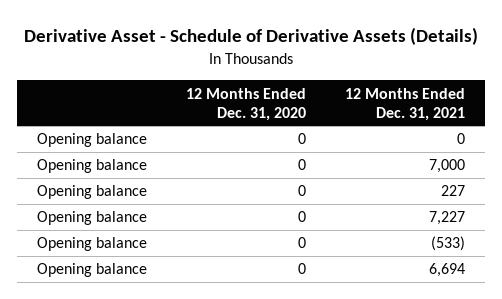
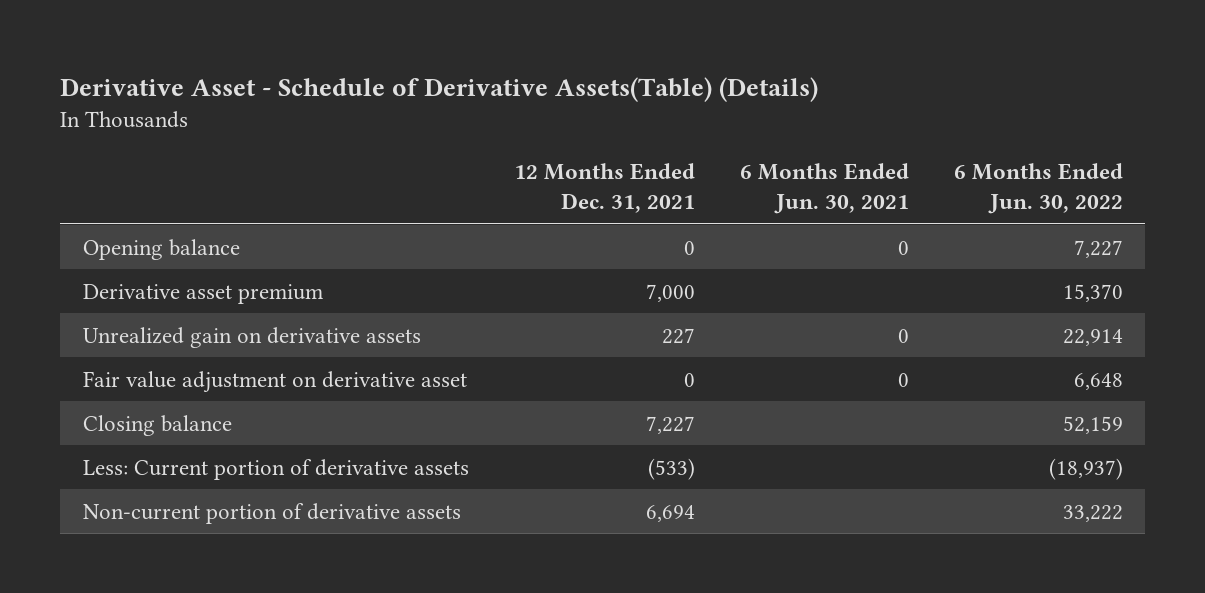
- Derivative Asset - Schedule of Derivative Assets (Details)
+ Derivative Asset - Schedule of Derivative Assets(Table) (Details)
- | 12 Months Ended Dec. 31, 2020 | 12 Months Ended Dec. 31, 2021
+ | 12 Months Ended Dec. 31, 2021 | 6 Months Ended Jun. 30, 2021 | 6 Months Ended Jun. 30, 2022
- Opening balance | 0 | 7,000
- Opening balance | 0 | 227
- Opening balance | 0 | 7,227
- Opening balance | 0 | (533)
- Opening balance | 0 | 6,694
+ Derivative asset premium | 7,000 | | 15,370
+ Unrealized gain on derivative assets | 227 | 0 | 22,914
+ Fair value adjustment on derivative asset | 0 | 0 | 6,648
+ Closing balance | 7,227 | | 52,159
+ Less: Current portion of derivative assets | (533) | | (18,937)
+ Non-current portion of derivative assets | 6,694 | | 33,222

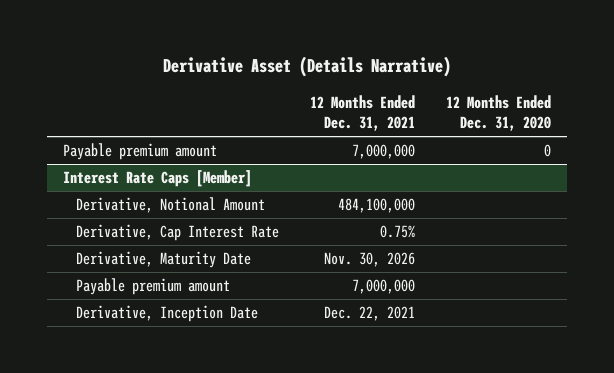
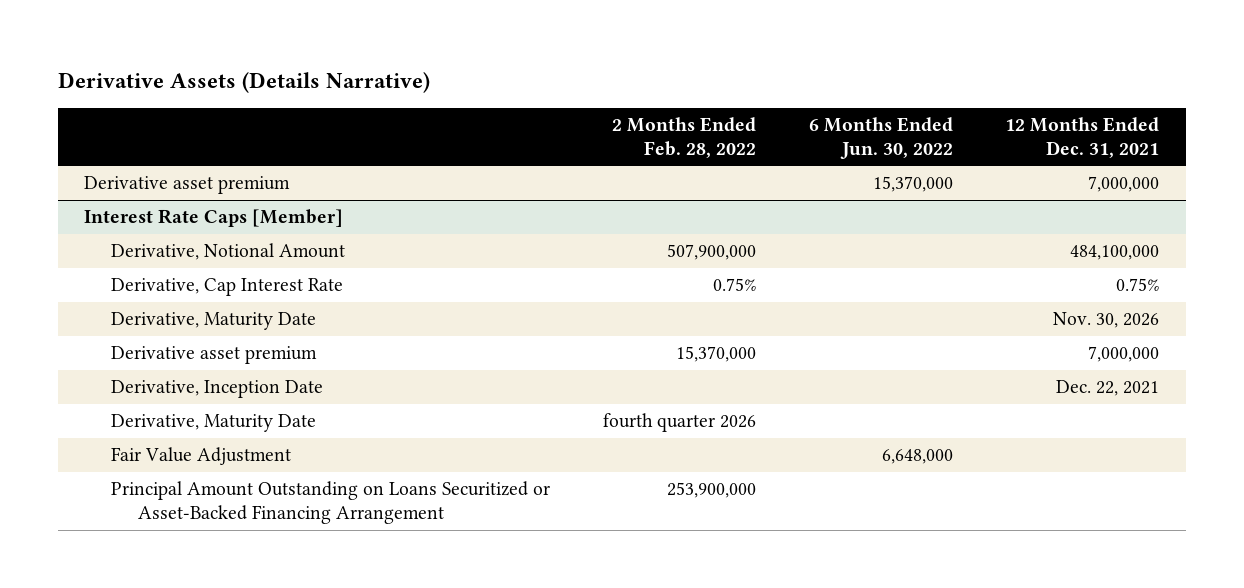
- Derivative Asset (Details Narrative)
+ Derivative Assets (Details Narrative)
- | 12 Months Ended Dec. 31, 2021 | 12 Months Ended Dec. 31, 2020
+ | 2 Months Ended Feb. 28, 2022 | 6 Months Ended Jun. 30, 2022 | 12 Months Ended Dec. 31, 2021
- Payable premium amount | 7,000,000 | 0
+ Derivative asset premium | | 15,370,000 | 7,000,000
@ Interest Rate Caps [Member]
- Payable premium amount | 7,000,000 |
+ Derivative asset premium | 15,370,000 | | 7,000,000
+ Derivative, Maturity Date | fourth quarter 2026 | |
+ Fair Value Adjustment | | 6,648,000 |
+ Principal Amount Outstanding on Loans Securitized or Asset-Backed Financing Arrangement | 253,900,000 | |

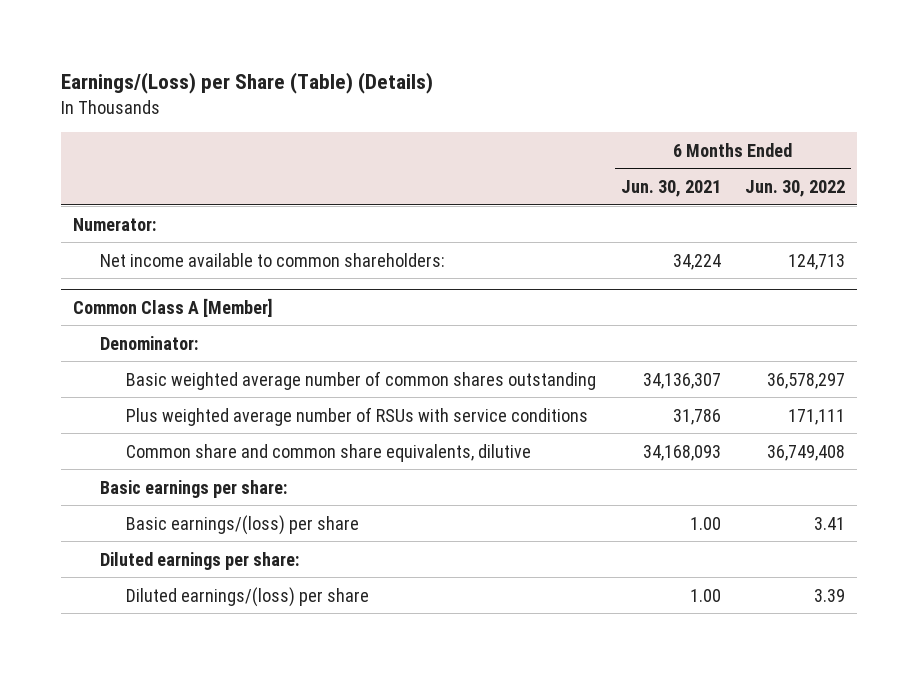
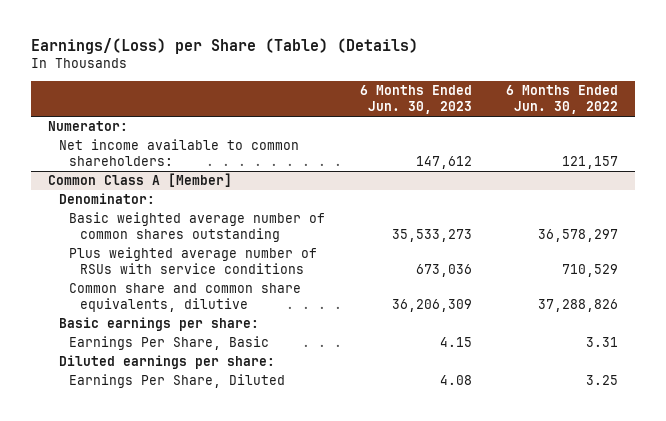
- | 6 Months Ended Jun. 30, 2021 | 6 Months Ended Jun. 30, 2022
+ | 6 Months Ended Jun. 30, 2023 | 6 Months Ended Jun. 30, 2022
- Net income available to common shareholders: | 34,224 | 124,713
+ Net income available to common shareholders: | 147,612 | 121,157
@ Common Class A [Member]
- Plus weighted average number of RSUs with service conditions | 31,786 | 171,111
- Common share and common share equivalents, dilutive | 34,168,093 | 36,749,408
+ Plus weighted average number of RSUs with service conditions | 673,036 | 710,529
+ Common share and common share equivalents, dilutive | 36,206,309 | 37,288,826
- Basic earnings/(loss) per share | 1.00 | 3.41
+ Earnings Per Share, Basic | 4.15 | 3.31
- Diluted earnings/(loss) per share | 1.00 | 3.39
+ Earnings Per Share, Diluted | 4.08 | 3.25

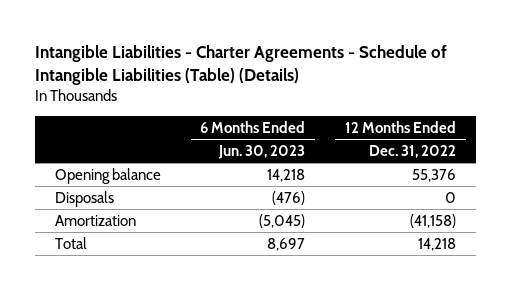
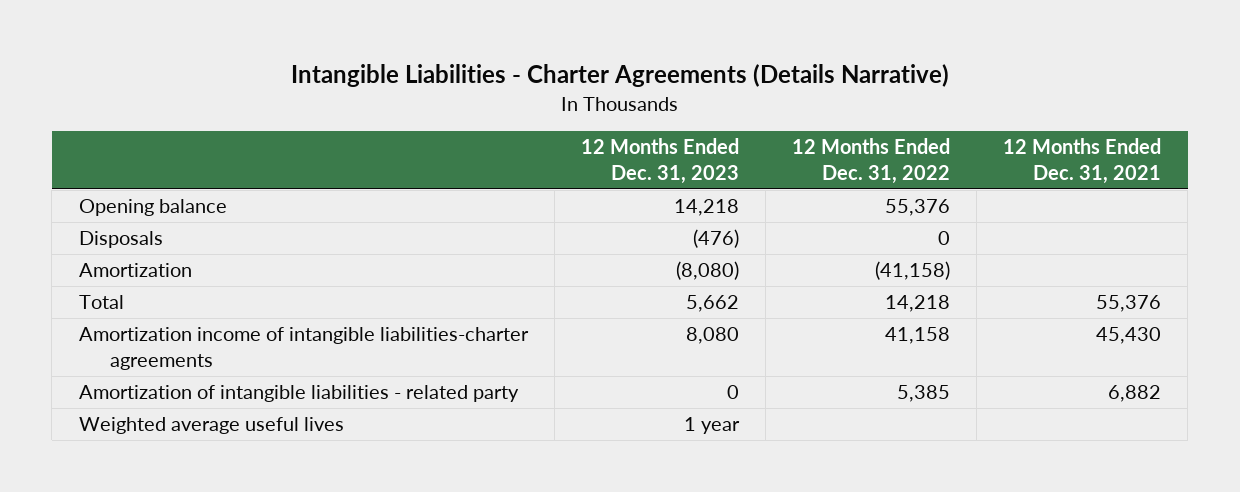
- Intangible Liabilities - Charter Agreements - Schedule of Intangible Liabilities (Table) (Details)
+ Intangible Liabilities - Charter Agreements (Details Narrative)
- | 6 Months Ended Jun. 30, 2023 | 12 Months Ended Dec. 31, 2022
+ | 12 Months Ended Dec. 31, 2023 | 12 Months Ended Dec. 31, 2022 | 12 Months Ended Dec. 31, 2021
+ Amortization income of intangible liabilities-charter agreements | 8,080 | 41,158 | 45,430
+ Amortization of intangible liabilities - related party | 0 | 5,385 | 6,882
+ Weighted average useful lives | 1 year | |

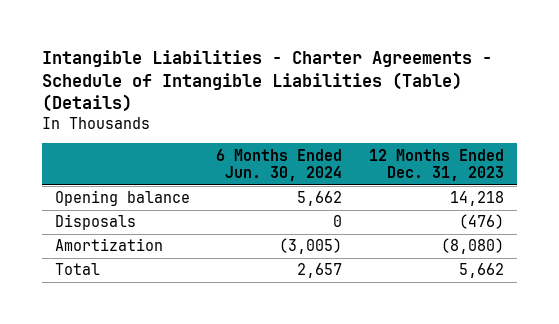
- Intangible Liabilities - Charter Agreements (Details Narrative)
+ Intangible Liabilities - Charter Agreements - Schedule of Intangible Liabilities (Table) (Details)
- | 12 Months Ended Dec. 31, 2023 | 12 Months Ended Dec. 31, 2022 | 12 Months Ended Dec. 31, 2021
+ | 6 Months Ended Jun. 30, 2024 | 12 Months Ended Dec. 31, 2023
- Amortization income of intangible liabilities-charter agreements | 8,080 | 41,158 | 45,430
- Amortization of intangible liabilities - related party | 0 | 5,385 | 6,882
- Weighted average useful lives | 1 year | |

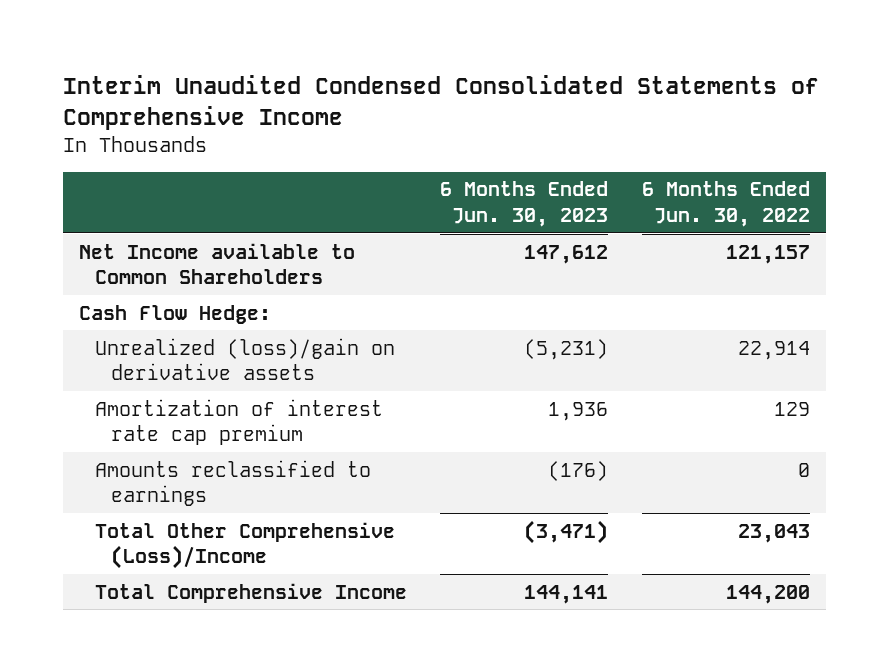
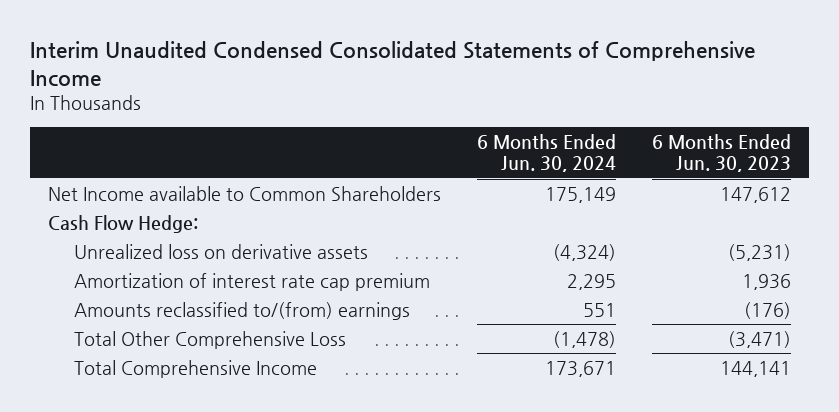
- | 6 Months Ended Jun. 30, 2023 | 6 Months Ended Jun. 30, 2022
+ | 6 Months Ended Jun. 30, 2024 | 6 Months Ended Jun. 30, 2023
- Unrealized (loss)/gain on derivative assets | (5,231) | 22,914
+ Unrealized loss on derivative assets | (4,324) | (5,231)
- Amounts reclassified to earnings | (176) | 0
- Total Other Comprehensive (Loss)/Income | (3,471) | 23,043
+ Amounts reclassified to/(from) earnings | 551 | (176)
+ Total Other Comprehensive Loss | (1,478) | (3,471)

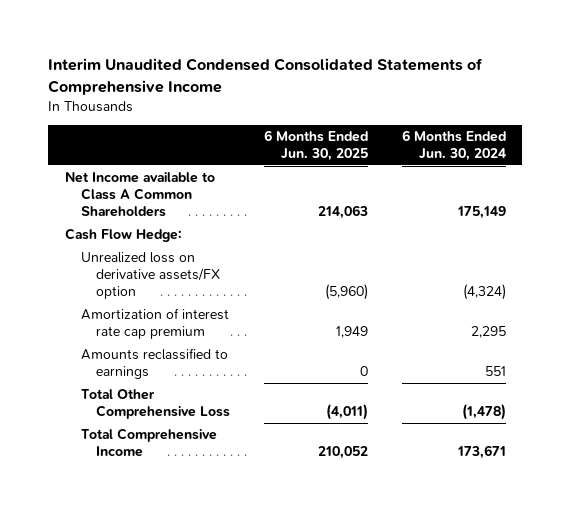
- | 6 Months Ended Jun. 30, 2024 | 6 Months Ended Jun. 30, 2023
+ | 6 Months Ended Jun. 30, 2025 | 6 Months Ended Jun. 30, 2024
- Net Income available to Common Shareholders | 175,149 | 147,612
+ Net Income available to Class A Common Shareholders | 214,063 | 175,149
- Unrealized loss on derivative assets | (4,324) | (5,231)
+ Unrealized loss on derivative assets/FX option | (5,960) | (4,324)
- Amounts reclassified to/(from) earnings | 551 | (176)
+ Amounts reclassified to earnings | 0 | 551

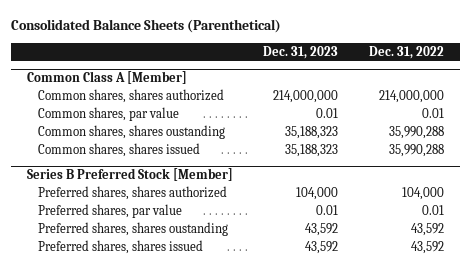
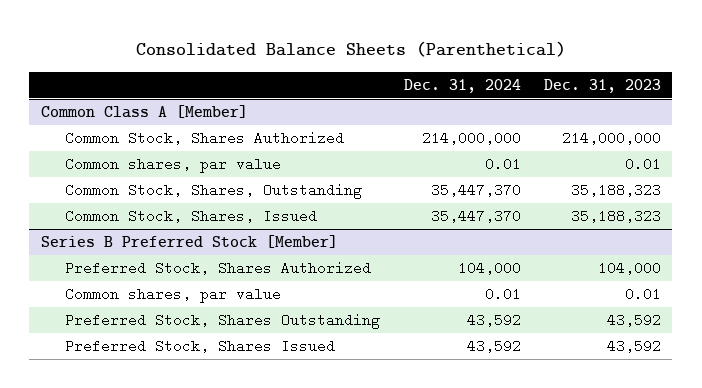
- | Dec. 31, 2023 | Dec. 31, 2022
+ | Dec. 31, 2024 | Dec. 31, 2023
@ Common Class A [Member]
- Common shares, shares authorized | 214,000,000 | 214,000,000
+ Common Stock, Shares Authorized | 214,000,000 | 214,000,000
- Common shares, shares oustanding | 35,188,323 | 35,990,288
- Common shares, shares issued | 35,188,323 | 35,990,288
+ Common Stock, Shares, Outstanding | 35,447,370 | 35,188,323
+ Common Stock, Shares, Issued | 35,447,370 | 35,188,323
@ Series B Preferred Stock [Member]
- Preferred shares, shares authorized | 104,000 | 104,000
- Preferred shares, par value | 0.01 | 0.01
- Preferred shares, shares oustanding | 43,592 | 43,592
- Preferred shares, shares issued | 43,592 | 43,592
+ Preferred Stock, Shares Authorized | 104,000 | 104,000
+ Common shares, par value | 0.01 | 0.01
+ Preferred Stock, Shares Outstanding | 43,592 | 43,592
+ Preferred Stock, Shares Issued | 43,592 | 43,592

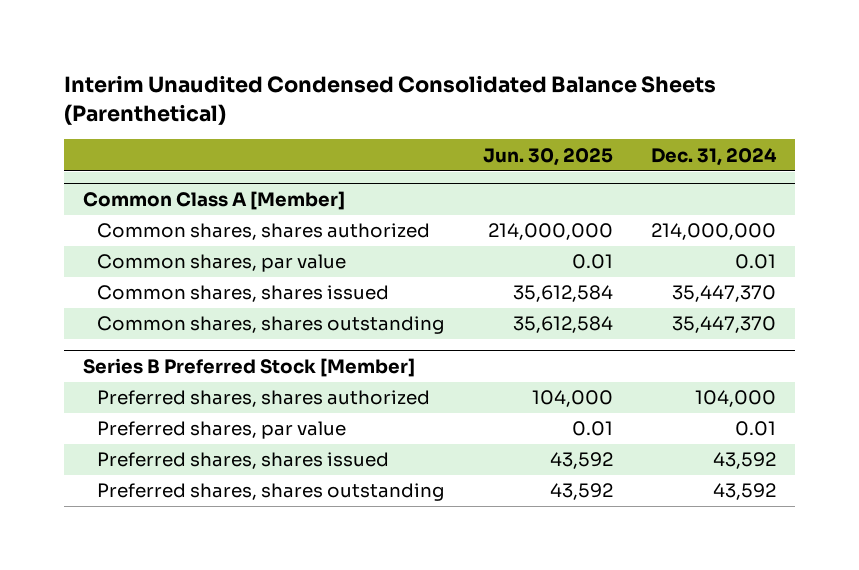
- Consolidated Balance Sheets (Parenthetical)
+ Interim Unaudited Condensed Consolidated Balance Sheets (Parenthetical)
- | Dec. 31, 2024 | Dec. 31, 2023
+ | Jun. 30, 2025 | Dec. 31, 2024
@ Common Class A [Member]
- Common Stock, Shares Authorized | 214,000,000 | 214,000,000
+ Common shares, shares authorized | 214,000,000 | 214,000,000
- Common Stock, Shares, Outstanding | 35,447,370 | 35,188,323
- Common Stock, Shares, Issued | 35,447,370 | 35,188,323
+ Common shares, shares issued | 35,612,584 | 35,447,370
+ Common shares, shares outstanding | 35,612,584 | 35,447,370
@ Series B Preferred Stock [Member]
- Preferred Stock, Shares Authorized | 104,000 | 104,000
- Common shares, par value | 0.01 | 0.01
- Preferred Stock, Shares Outstanding | 43,592 | 43,592
- Preferred Stock, Shares Issued | 43,592 | 43,592
+ Preferred shares, shares authorized | 104,000 | 104,000
+ Preferred shares, par value | 0.01 | 0.01
+ Preferred shares, shares issued | 43,592 | 43,592
+ Preferred shares, shares outstanding | 43,592 | 43,592

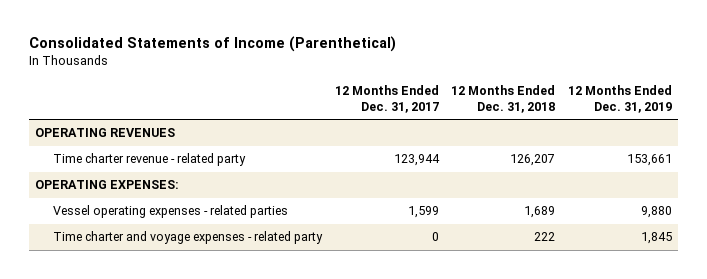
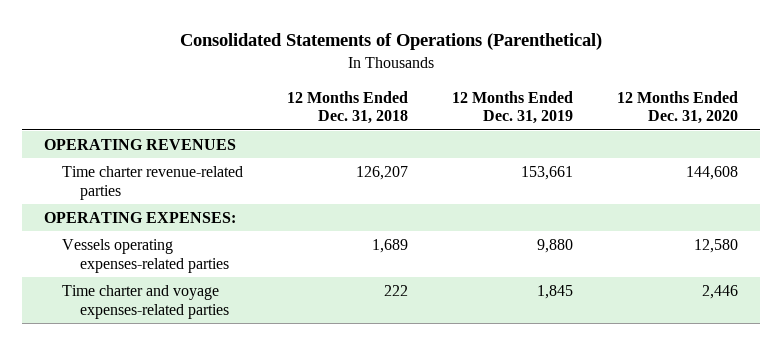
- Consolidated Statements of Income (Parenthetical)
+ Consolidated Statements of Operations (Parenthetical)
- | 12 Months Ended Dec. 31, 2017 | 12 Months Ended Dec. 31, 2018 | 12 Months Ended Dec. 31, 2019
+ | 12 Months Ended Dec. 31, 2018 | 12 Months Ended Dec. 31, 2019 | 12 Months Ended Dec. 31, 2020
- Time charter revenue - related party | 123,944 | 126,207 | 153,661
+ Time charter revenue-related parties | 126,207 | 153,661 | 144,608
- Vessel operating expenses - related parties | 1,599 | 1,689 | 9,880
- Time charter and voyage expenses - related party | 0 | 222 | 1,845
+ Vessels operating expenses-related parties | 1,689 | 9,880 | 12,580
+ Time charter and voyage expenses-related parties | 222 | 1,845 | 2,446

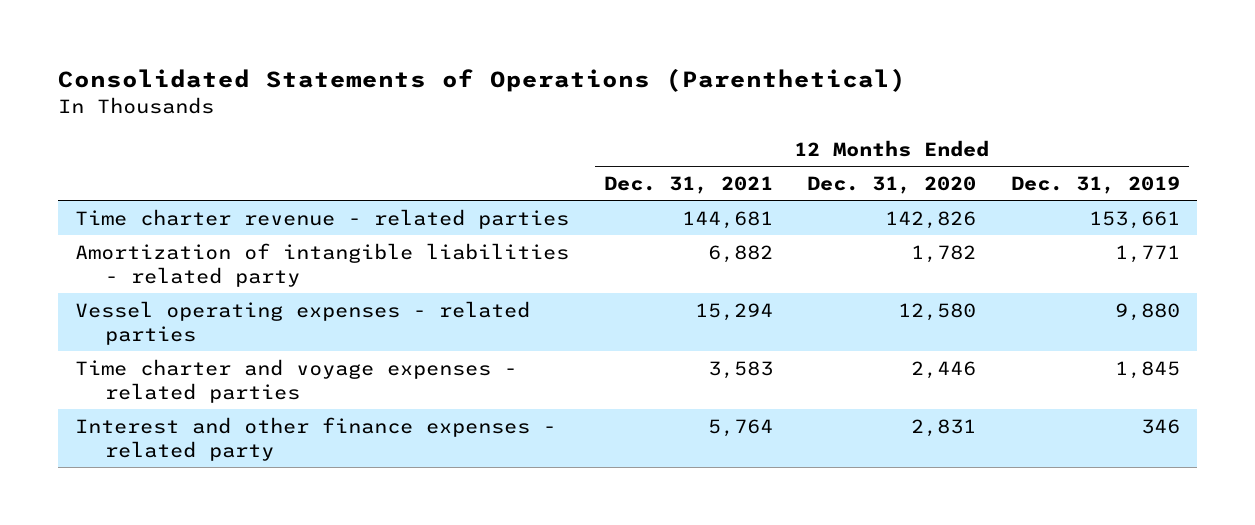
- | 12 Months Ended Dec. 31, 2018 | 12 Months Ended Dec. 31, 2019 | 12 Months Ended Dec. 31, 2020
+ | 12 Months Ended Dec. 31, 2021 | 12 Months Ended Dec. 31, 2020 | 12 Months Ended Dec. 31, 2019
- OPERATING REVENUES
- Time charter revenue-related parties | 126,207 | 153,661 | 144,608
- OPERATING EXPENSES:
- Vessels operating expenses-related parties | 1,689 | 9,880 | 12,580
- Time charter and voyage expenses-related parties | 222 | 1,845 | 2,446
+ Time charter revenue - related parties | 144,681 | 142,826 | 153,661
+ Amortization of intangible liabilities - related party | 6,882 | 1,782 | 1,771
+ Vessel operating expenses - related parties | 15,294 | 12,580 | 9,880
+ Time charter and voyage expenses - related parties | 3,583 | 2,446 | 1,845
+ Interest and other finance expenses - related party | 5,764 | 2,831 | 346

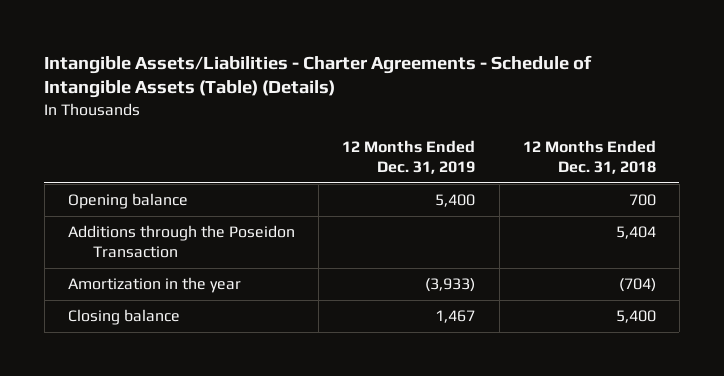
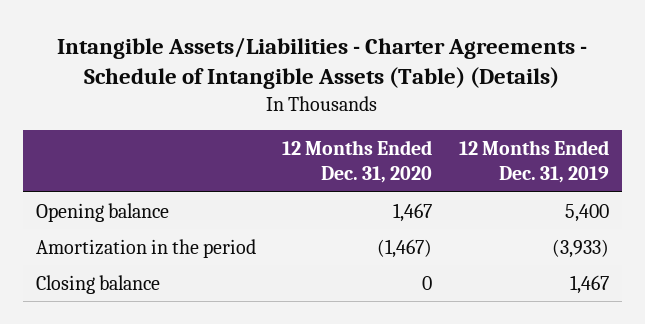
- | 12 Months Ended Dec. 31, 2019 | 12 Months Ended Dec. 31, 2018
+ | 12 Months Ended Dec. 31, 2020 | 12 Months Ended Dec. 31, 2019
- Additions through the Poseidon Transaction | | 5,404
- Amortization in the year | (3,933) | (704)
+ Amortization in the period | (1,467) | (3,933)

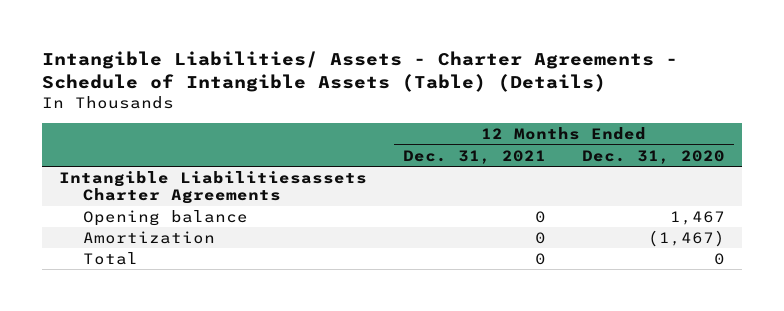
- Intangible Assets/Liabilities - Charter Agreements - Schedule of Intangible Assets (Table) (Details)
+ Intangible Liabilities/ Assets - Charter Agreements - Schedule of Intangible Assets (Table) (Details)
- | 12 Months Ended Dec. 31, 2020 | 12 Months Ended Dec. 31, 2019
+ | 12 Months Ended Dec. 31, 2021 | 12 Months Ended Dec. 31, 2020
+ Intangible Liabilitiesassets Charter Agreements
- Amortization in the period | (1,467) | (3,933)
- Closing balance | 0 | 1,467
+ Amortization | 0 | (1,467)
+ Total | 0 | 0

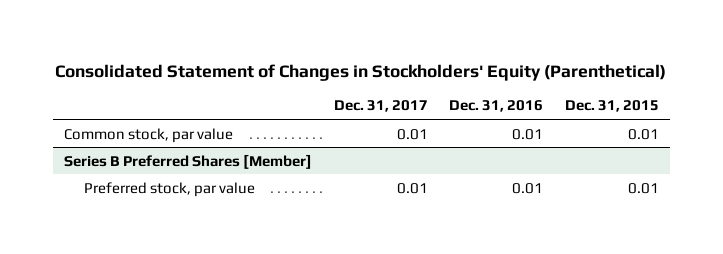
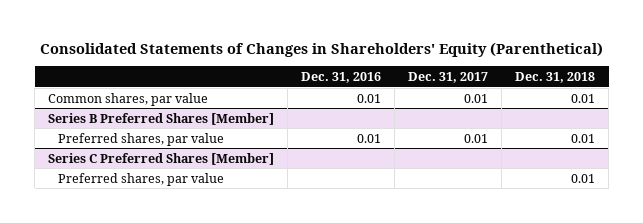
- Consolidated Statement of Changes in Stockholders' Equity (Parenthetical)
+ Consolidated Statements of Changes in Shareholders' Equity (Parenthetical)
- | Dec. 31, 2017 | Dec. 31, 2016 | Dec. 31, 2015
+ | Dec. 31, 2016 | Dec. 31, 2017 | Dec. 31, 2018
- Common stock, par value | 0.01 | 0.01 | 0.01
+ Common shares, par value | 0.01 | 0.01 | 0.01
@ Series B Preferred Shares [Member]
- Preferred stock, par value | 0.01 | 0.01 | 0.01
+ Preferred shares, par value | 0.01 | 0.01 | 0.01
+ Series C Preferred Shares [Member]
+ Preferred shares, par value | | | 0.01

